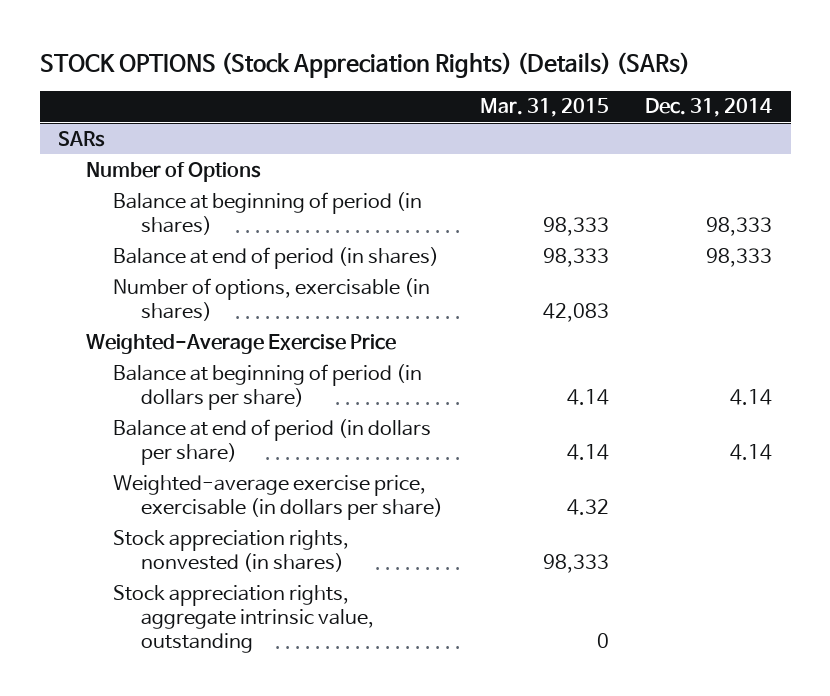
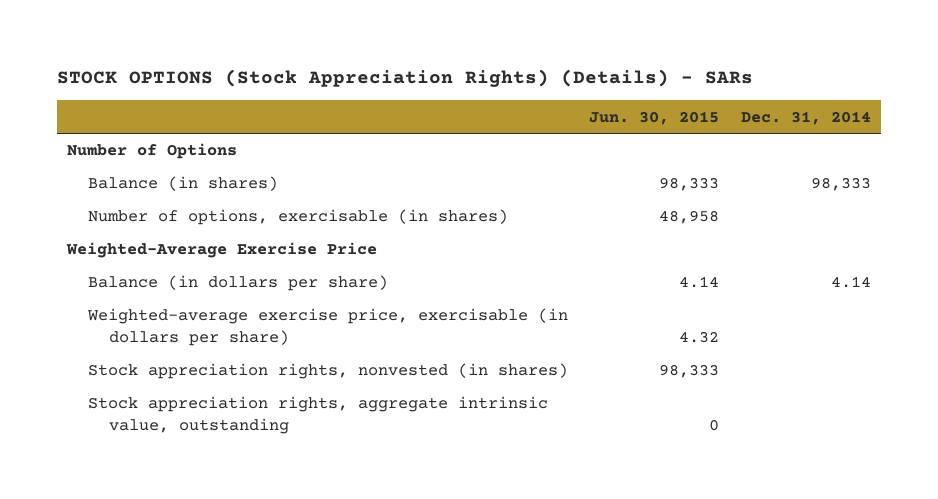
- STOCK OPTIONS (Stock Appreciation Rights) (Details) (SARs)
+ STOCK OPTIONS (Stock Appreciation Rights) (Details) - SARs
- | Mar. 31, 2015 | Dec. 31, 2014
+ | Jun. 30, 2015 | Dec. 31, 2014
- SARs
- Number of Options
- Balance at beginning of period (in shares) | 98,333 | 98,333
- Balance at end of period (in shares) | 98,333 | 98,333
- Number of options, exercisable (in shares) | 42,083 |
- Weighted-Average Exercise Price
- Balance at beginning of period (in dollars per share) | 4.14 | 4.14
- Balance at end of period (in dollars per share) | 4.14 | 4.14
- Weighted-average exercise price, exercisable (in dollars per share) | 4.32 |
- Stock appreciation rights, nonvested (in shares) | 98,333 |
- Stock appreciation rights, aggregate intrinsic value, outstanding | 0 |
+ Number of Options
+ Balance (in shares) | 98,333 | 98,333
+ Number of options, exercisable (in shares) | 48,958 |
+ Weighted-Average Exercise Price
+ Balance (in dollars per share) | 4.14 | 4.14
+ Weighted-average exercise price, exercisable (in dollars per share) | 4.32 |
+ Stock appreciation rights, nonvested (in shares) | 98,333 |
+ Stock appreciation rights, aggregate intrinsic value, outstanding | 0 |

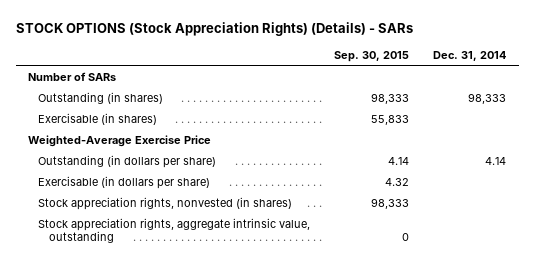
- | Jun. 30, 2015 | Dec. 31, 2014
+ | Sep. 30, 2015 | Dec. 31, 2014
- Number of Options
- Balance (in shares) | 98,333 | 98,333
- Number of options, exercisable (in shares) | 48,958 |
+ Number of SARs
+ Outstanding (in shares) | 98,333 | 98,333
+ Exercisable (in shares) | 55,833 |
- Balance (in dollars per share) | 4.14 | 4.14
- Weighted-average exercise price, exercisable (in dollars per share) | 4.32 |
+ Outstanding (in dollars per share) | 4.14 | 4.14
+ Exercisable (in dollars per share) | 4.32 |

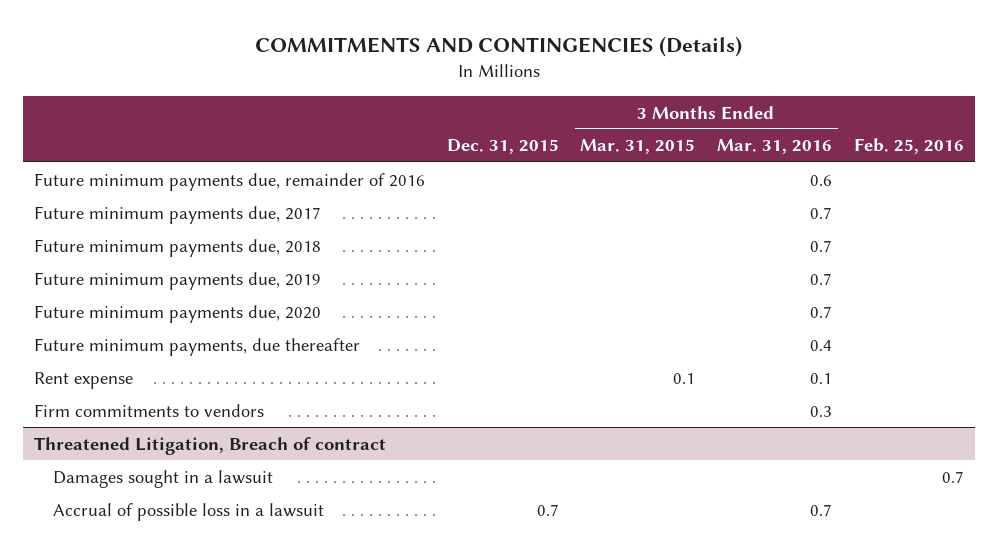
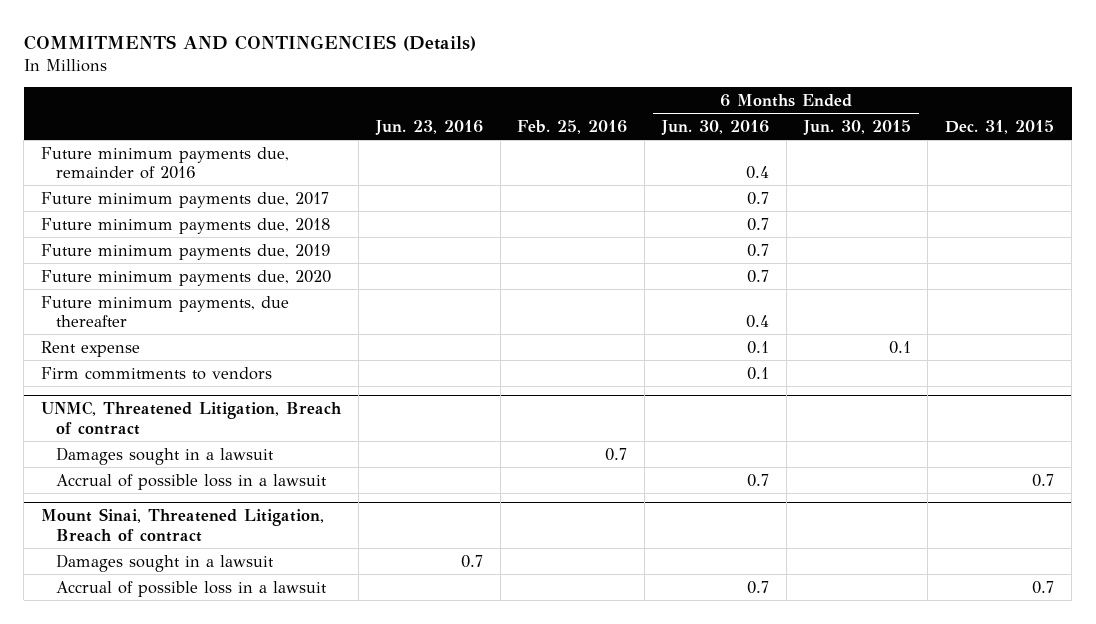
- | Dec. 31, 2015 | 3 Months Ended Mar. 31, 2015 | 3 Months Ended Mar. 31, 2016 | Feb. 25, 2016
+ | Jun. 23, 2016 | Feb. 25, 2016 | 6 Months Ended Jun. 30, 2016 | 6 Months Ended Jun. 30, 2015 | Dec. 31, 2015
- Threatened Litigation, Breach of contract
+ UNMC, Threatened Litigation, Breach of contract
+ Mount Sinai, Threatened Litigation, Breach of contract
+ Damages sought in a lawsuit | 0.7 | | | |
+ Accrual of possible loss in a lawsuit | | | 0.7 | | 0.7

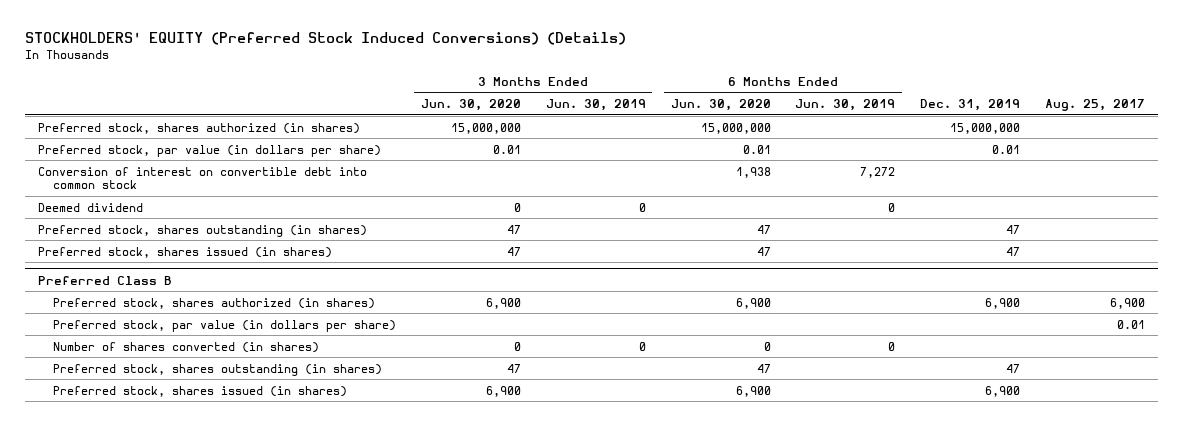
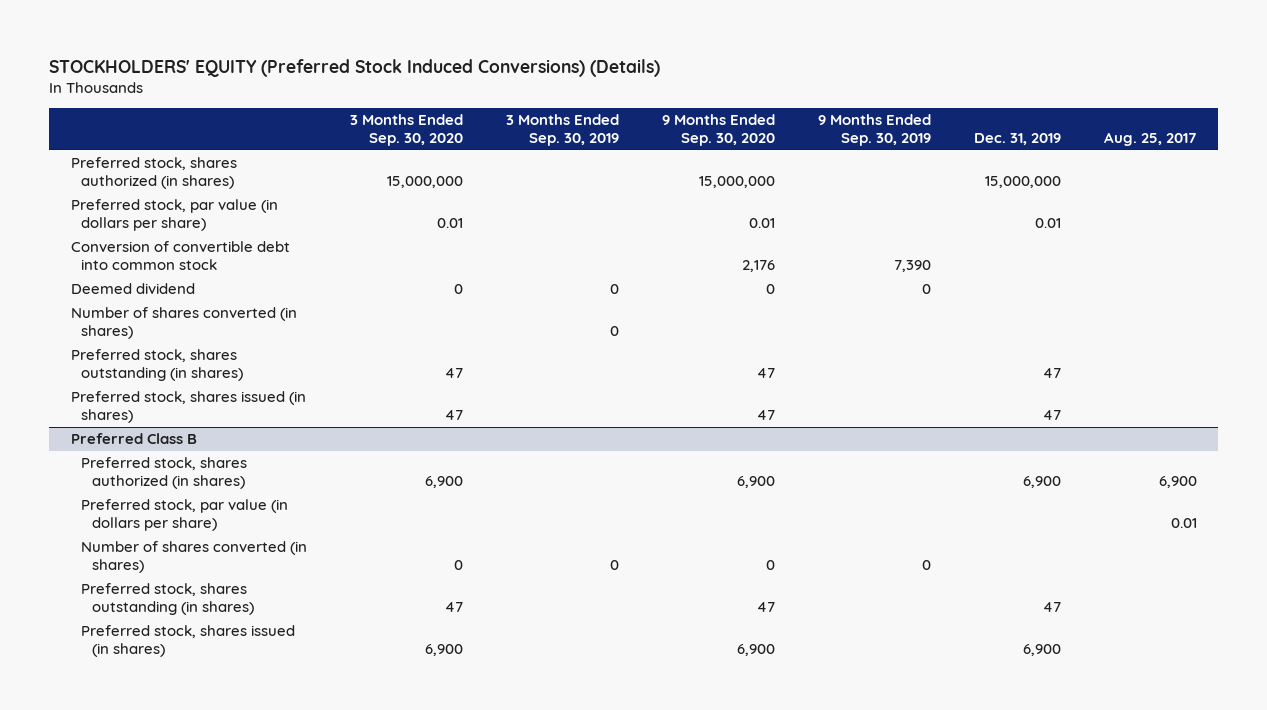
- | 3 Months Ended Jun. 30, 2020 | 3 Months Ended Jun. 30, 2019 | 6 Months Ended Jun. 30, 2020 | 6 Months Ended Jun. 30, 2019 | Dec. 31, 2019 | Aug. 25, 2017
+ | 3 Months Ended Sep. 30, 2020 | 3 Months Ended Sep. 30, 2019 | 9 Months Ended Sep. 30, 2020 | 9 Months Ended Sep. 30, 2019 | Dec. 31, 2019 | Aug. 25, 2017
- Conversion of interest on convertible debt into common stock | | | 1,938 | 7,272 | |
+ Conversion of convertible debt into common stock | | | 2,176 | 7,390 | |
+ Number of shares converted (in shares) | | 0 | | | |

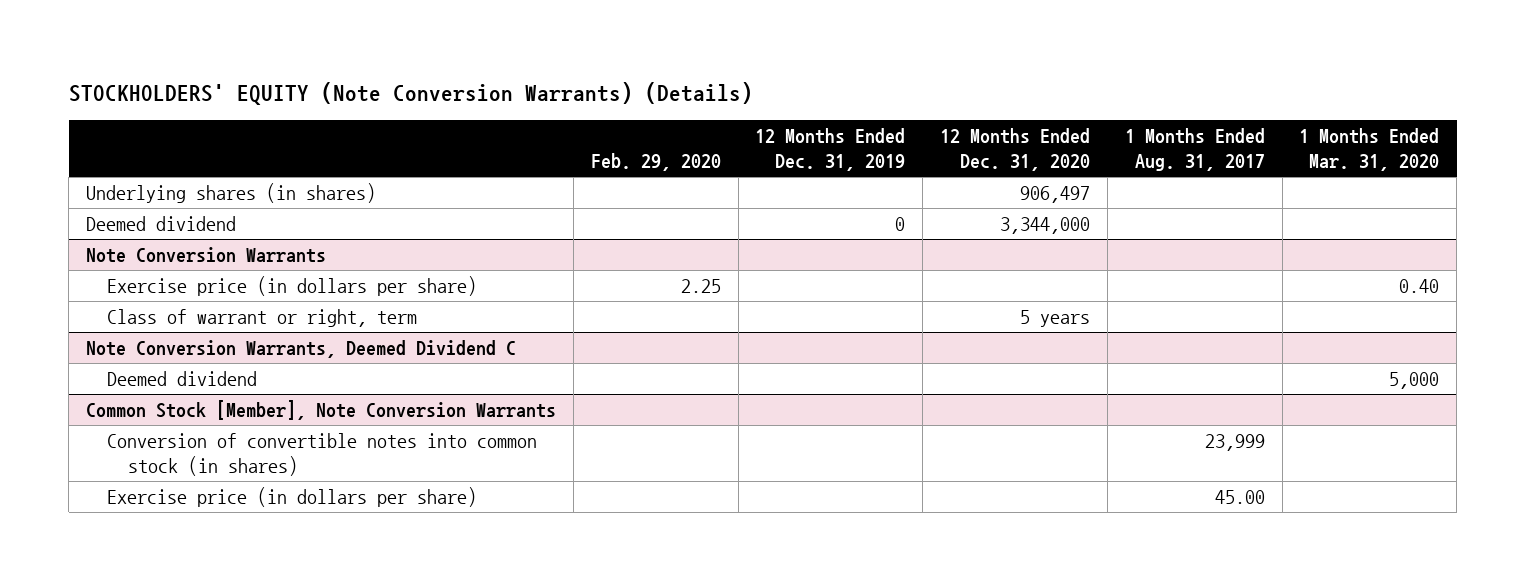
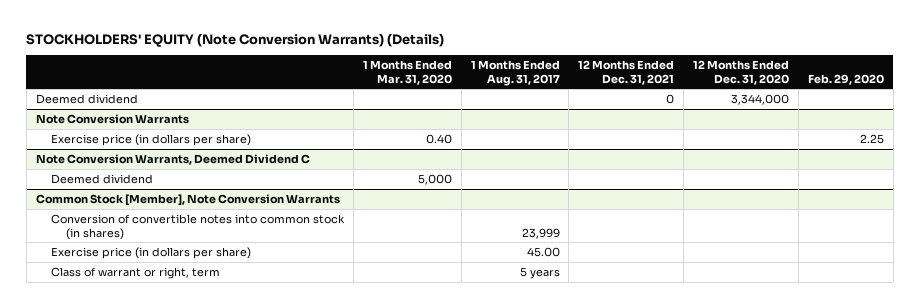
- | Feb. 29, 2020 | 12 Months Ended Dec. 31, 2019 | 12 Months Ended Dec. 31, 2020 | 1 Months Ended Aug. 31, 2017 | 1 Months Ended Mar. 31, 2020
+ | 1 Months Ended Mar. 31, 2020 | 1 Months Ended Aug. 31, 2017 | 12 Months Ended Dec. 31, 2021 | 12 Months Ended Dec. 31, 2020 | Feb. 29, 2020
- Underlying shares (in shares) | | | 906,497 | |
@ Note Conversion Warrants
- Class of warrant or right, term | | | 5 years | |
@ Common Stock [Member], Note Conversion Warrants
+ Class of warrant or right, term | | 5 years | | |

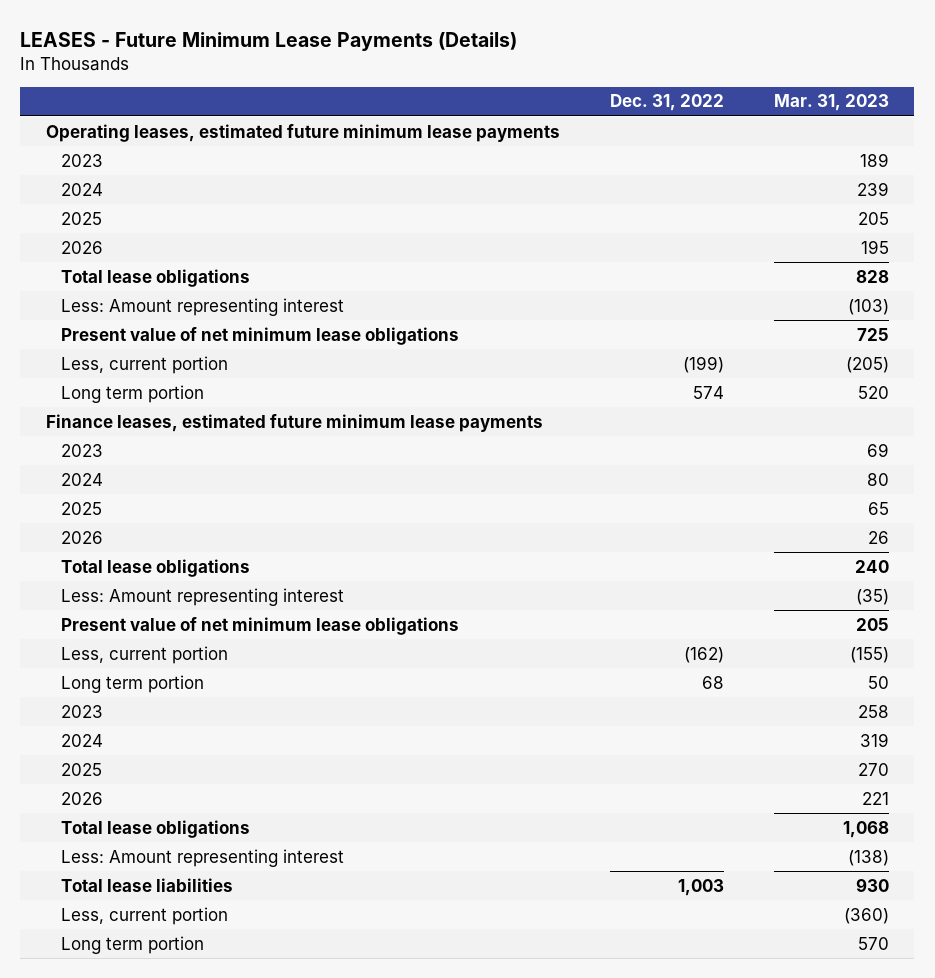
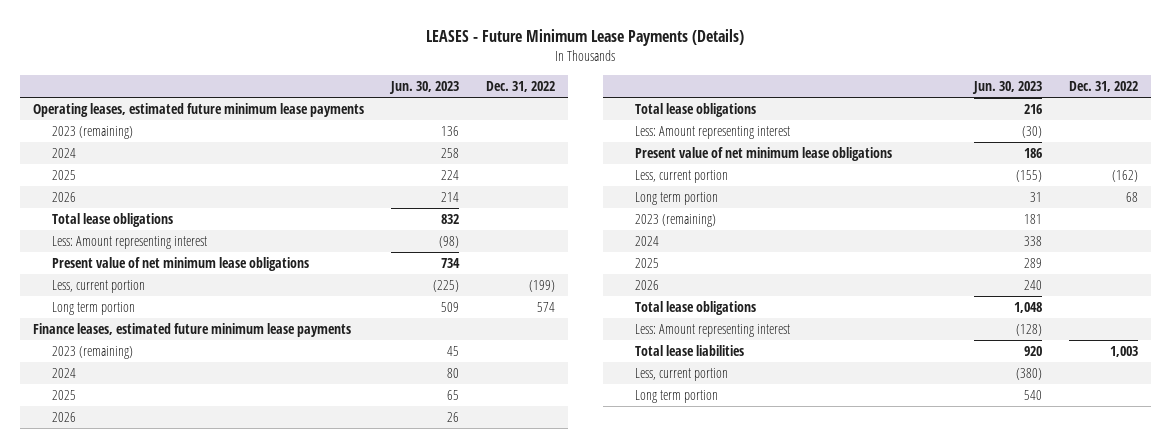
- | Dec. 31, 2022 | Mar. 31, 2023
+ | Jun. 30, 2023 | Dec. 31, 2022
- 2023 | | 189
+ 2023 (remaining) | 136 |
- 2023 | | 69
+ 2023 (remaining) | 45 |
- 2023 | | 258
+ 2023 (remaining) | 181 |

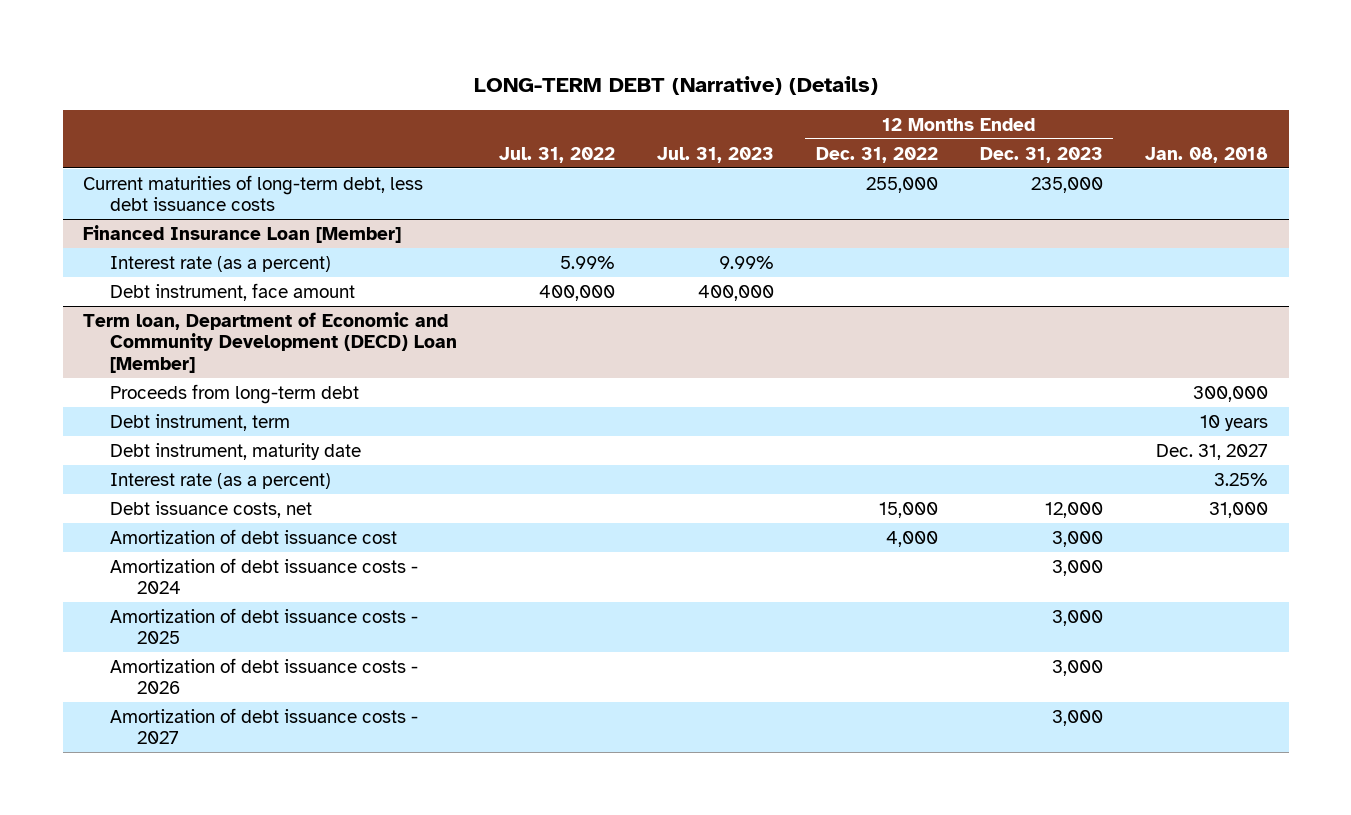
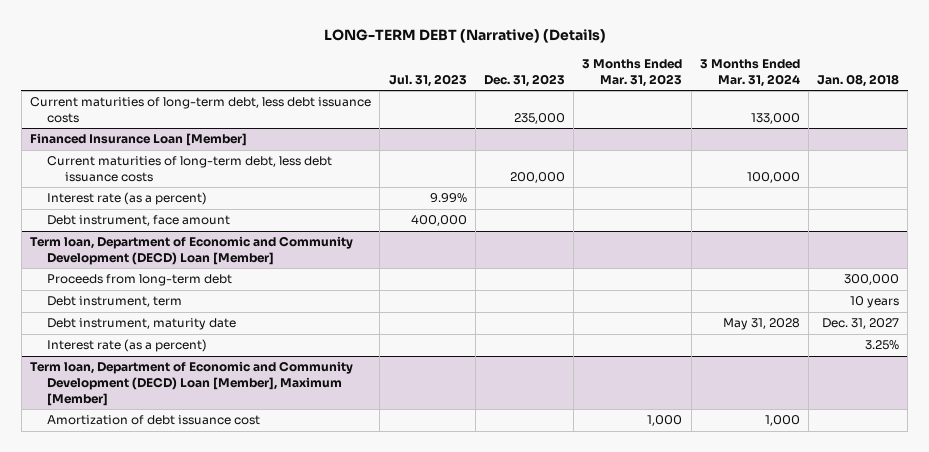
- | Jul. 31, 2022 | Jul. 31, 2023 | 12 Months Ended Dec. 31, 2022 | 12 Months Ended Dec. 31, 2023 | Jan. 08, 2018
+ | Jul. 31, 2023 | Dec. 31, 2023 | 3 Months Ended Mar. 31, 2023 | 3 Months Ended Mar. 31, 2024 | Jan. 08, 2018
@ Financed Insurance Loan [Member]
+ Current maturities of long-term debt, less debt issuance costs | | 200,000 | | 100,000 |
@ Term loan, Department of Economic and Community Development (DECD) Loan [Member]
- Debt issuance costs, net | | | 15,000 | 12,000 | 31,000
- Amortization of debt issuance cost | | | 4,000 | 3,000 |
- Amortization of debt issuance costs - 2024 | | | | 3,000 |
- Amortization of debt issuance costs - 2025 | | | | 3,000 |
- Amortization of debt issuance costs - 2026 | | | | 3,000 |
- Amortization of debt issuance costs - 2027 | | | | 3,000 |
+ Term loan, Department of Economic and Community Development (DECD) Loan [Member], Maximum [Member]
+ Amortization of debt issuance cost | | | 1,000 | 1,000 |

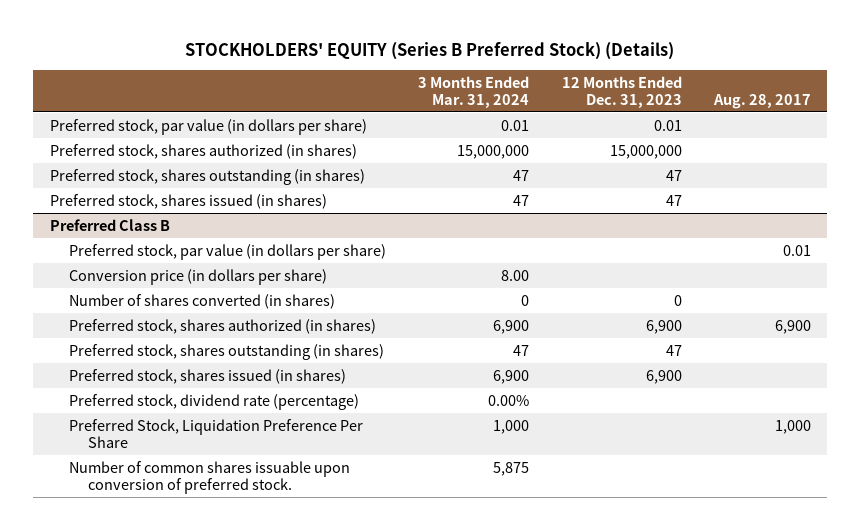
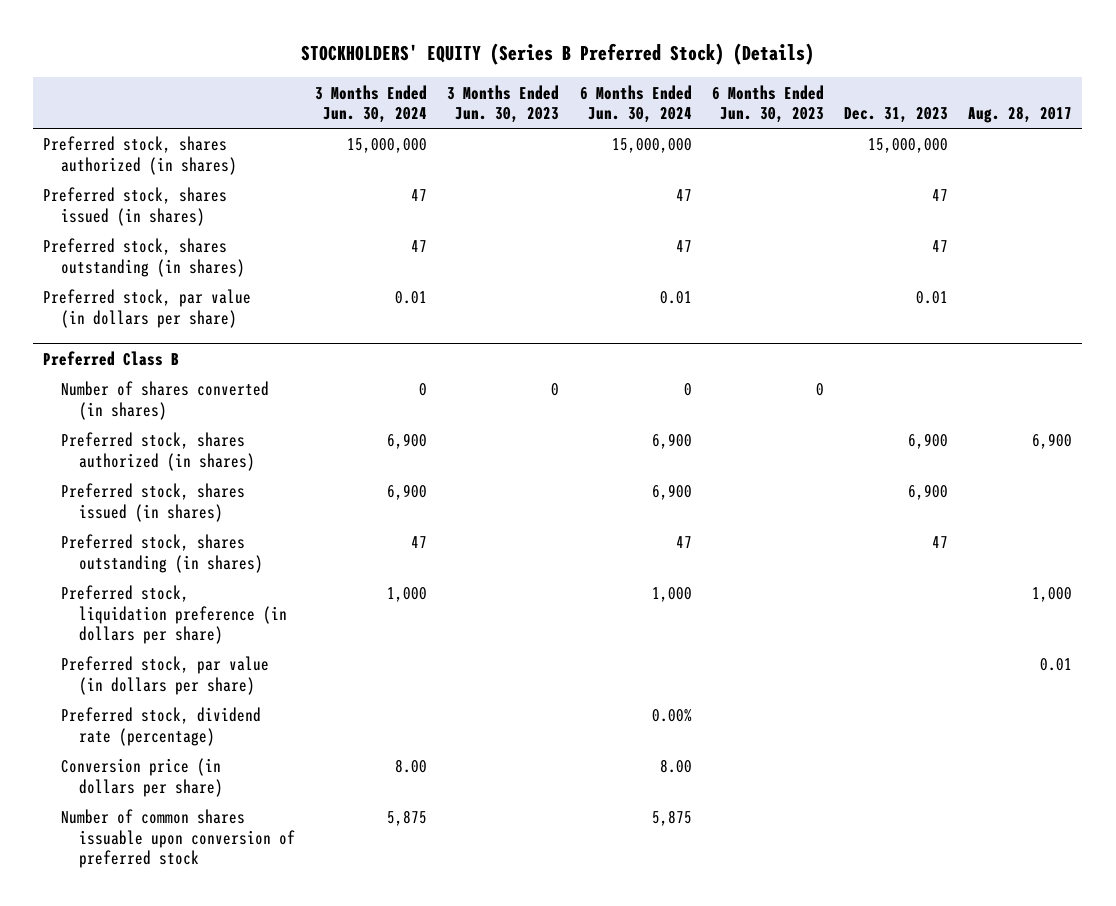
- | 3 Months Ended Mar. 31, 2024 | 12 Months Ended Dec. 31, 2023 | Aug. 28, 2017
+ | 3 Months Ended Jun. 30, 2024 | 3 Months Ended Jun. 30, 2023 | 6 Months Ended Jun. 30, 2024 | 6 Months Ended Jun. 30, 2023 | Dec. 31, 2023 | Aug. 28, 2017
moved down: Preferred stock, shares outstanding (in shares) | 47 | | 47 | | 47 |
moved down: Preferred stock, par value (in dollars per share) | 0.01 | | 0.01 | | 0.01 |
@ Preferred Class B
moved down: Preferred stock, shares outstanding (in shares) | 47 | | 47 | | 47 |
+ Preferred stock, liquidation preference (in dollars per share) | 1,000 | | 1,000 | | | 1,000
moved down: Preferred stock, par value (in dollars per share) | | | | | | 0.01
- Preferred Stock, Liquidation Preference Per Share | 1,000 | | 1,000
- Number of common shares issuable upon conversion of preferred stock. | 5,875 | |
moved down: Conversion price (in dollars per share) | 8.00 | | 8.00 | | |
+ Number of common shares issuable upon conversion of preferred stock | 5,875 | | 5,875 | | |

